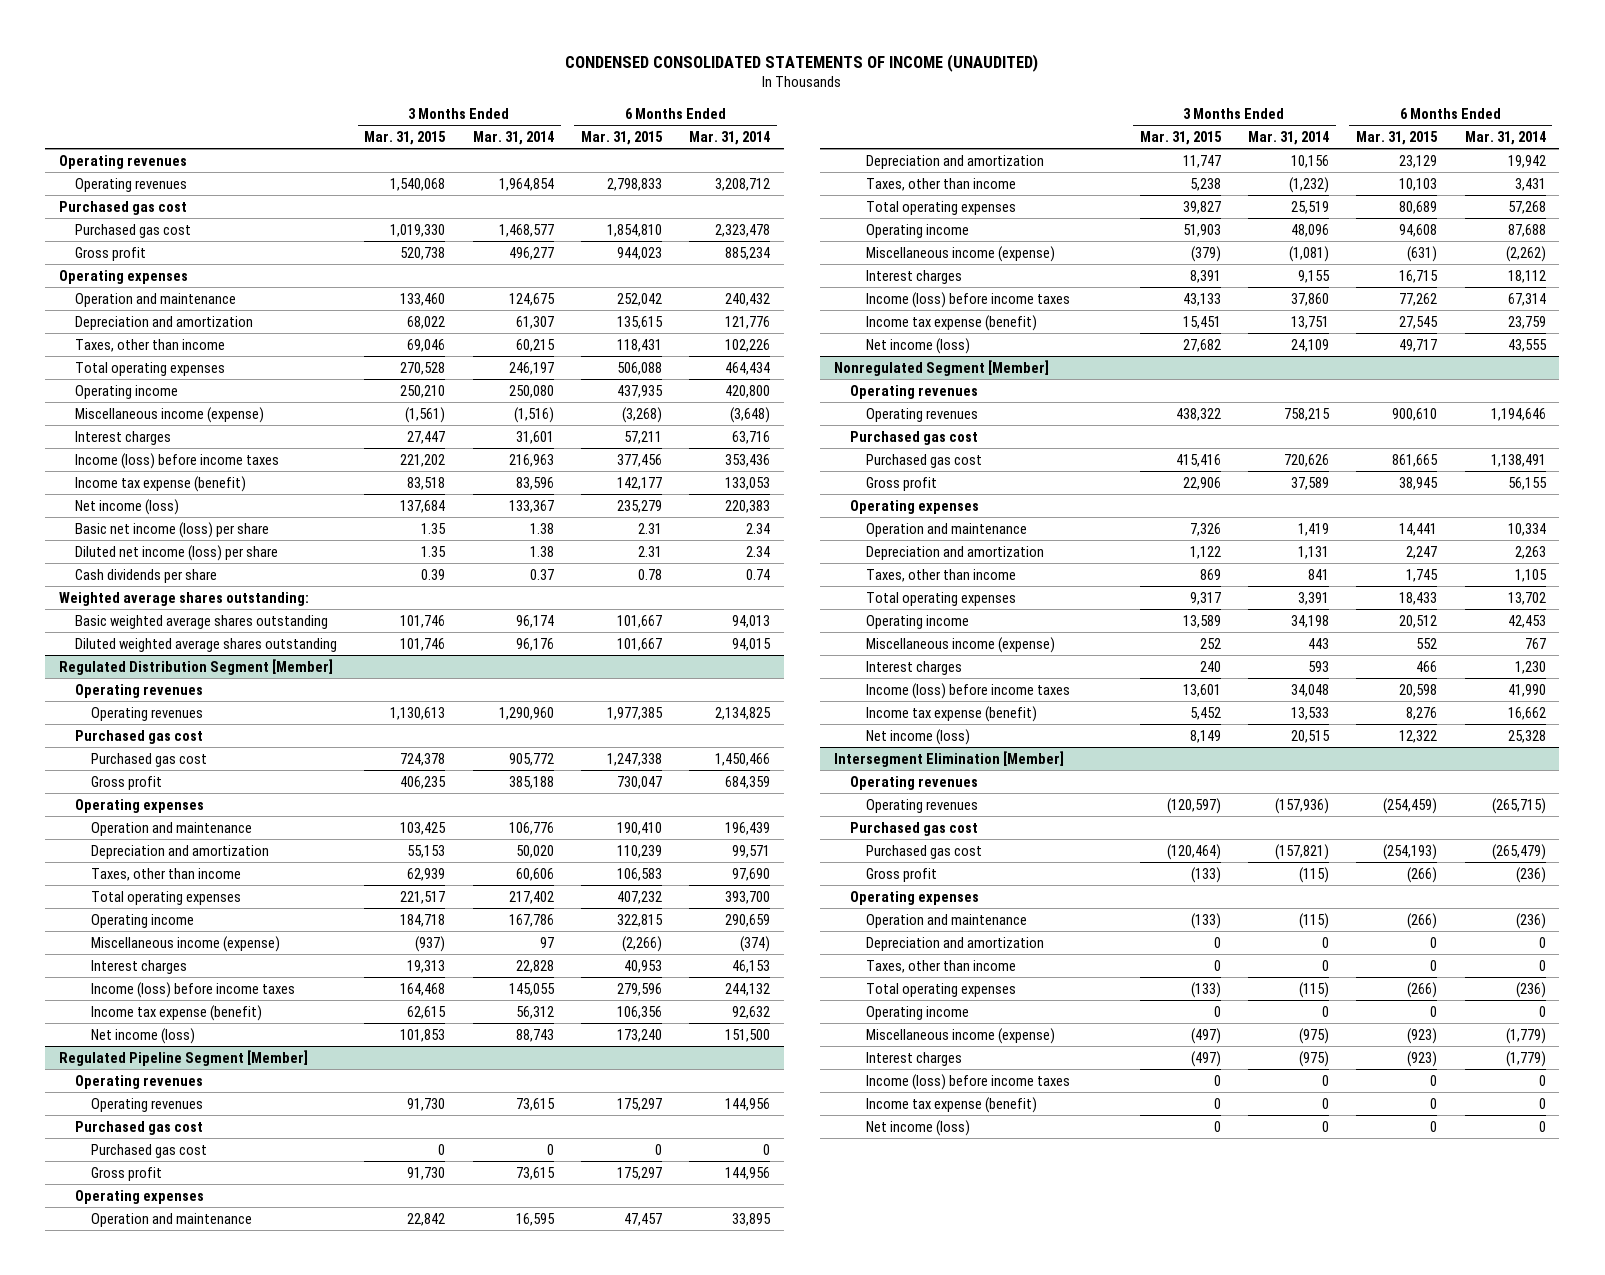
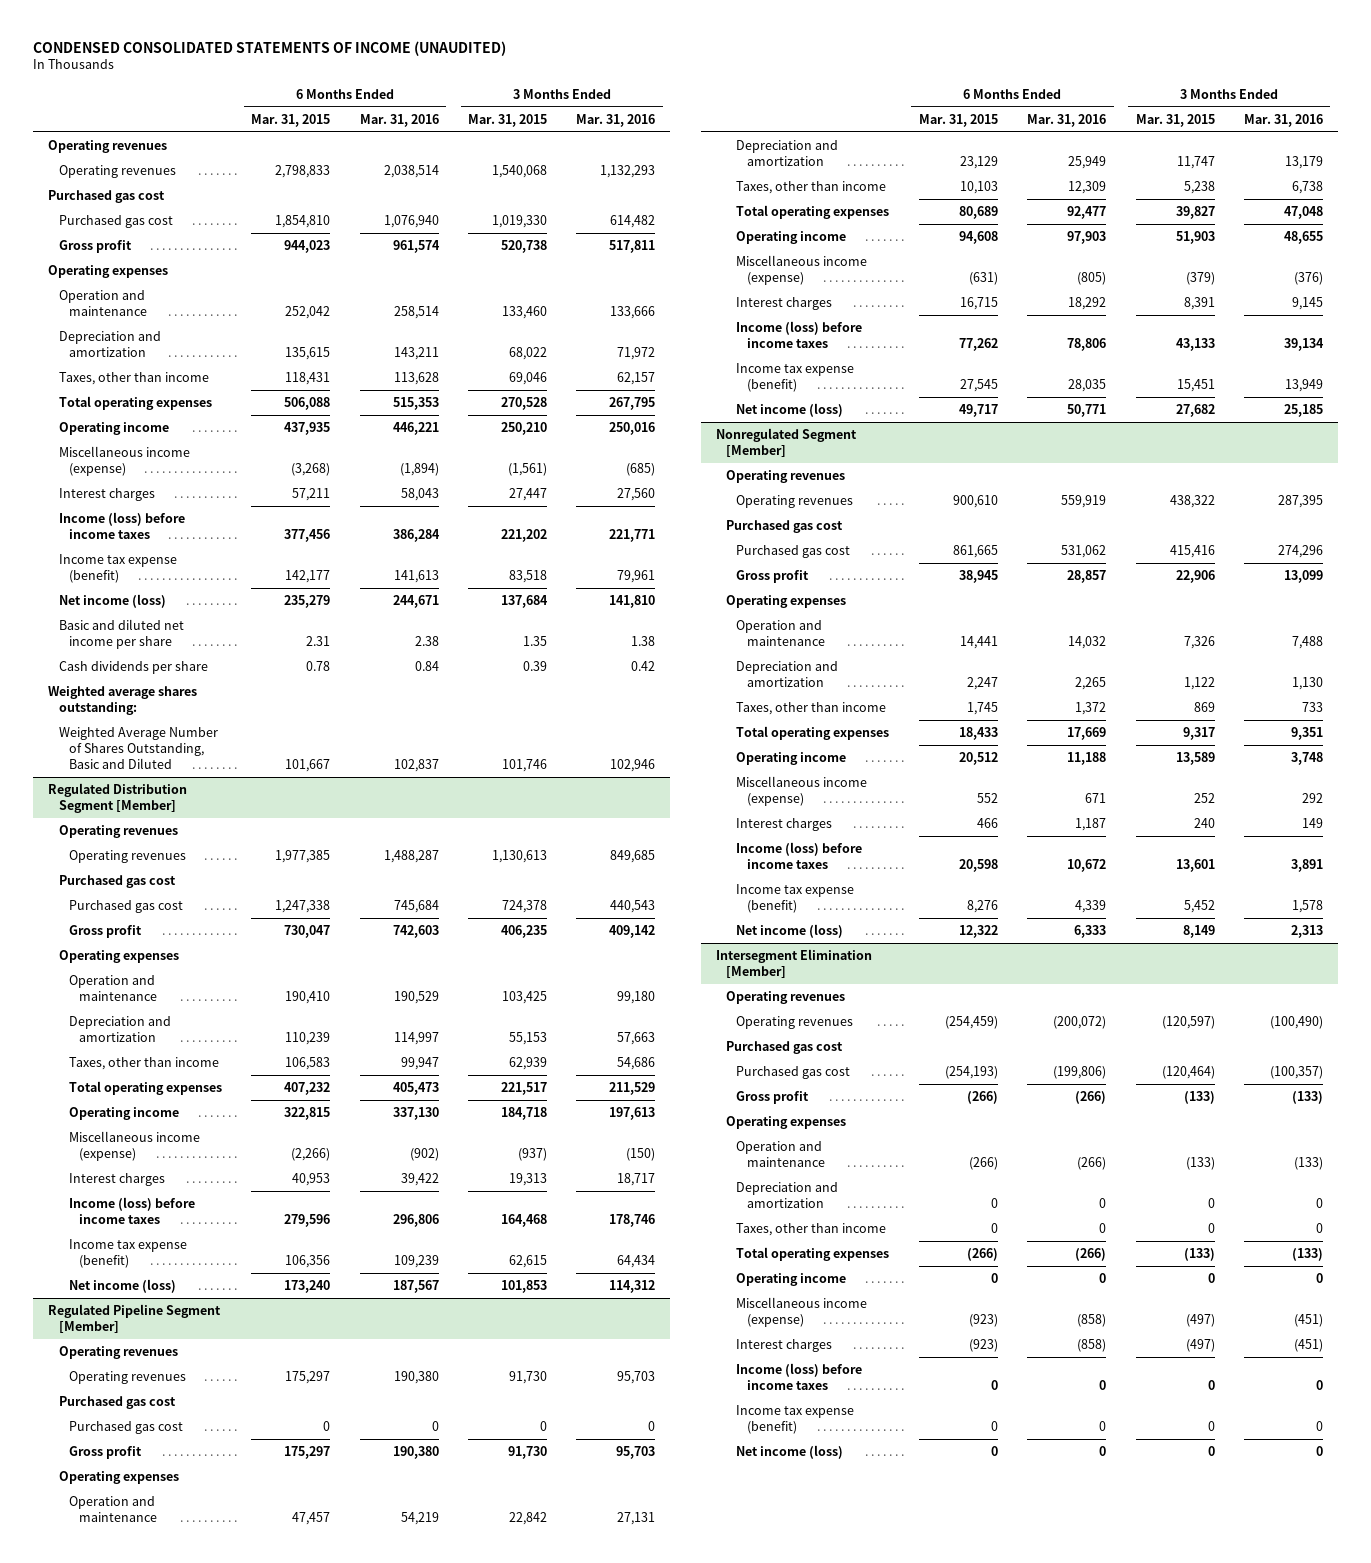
- | 3 Months Ended Mar. 31, 2015 | 3 Months Ended Mar. 31, 2014 | 6 Months Ended Mar. 31, 2015 | 6 Months Ended Mar. 31, 2014
+ | 6 Months Ended Mar. 31, 2015 | 6 Months Ended Mar. 31, 2016 | 3 Months Ended Mar. 31, 2015 | 3 Months Ended Mar. 31, 2016
- Basic net income (loss) per share | 1.35 | 1.38 | 2.31 | 2.34
- Diluted net income (loss) per share | 1.35 | 1.38 | 2.31 | 2.34
+ Basic and diluted net income per share | 2.31 | 2.38 | 1.35 | 1.38
- Basic weighted average shares outstanding | 101,746 | 96,174 | 101,667 | 94,013
- Diluted weighted average shares outstanding | 101,746 | 96,176 | 101,667 | 94,015
+ Weighted Average Number of Shares Outstanding, Basic and Diluted | 101,667 | 102,837 | 101,746 | 102,946

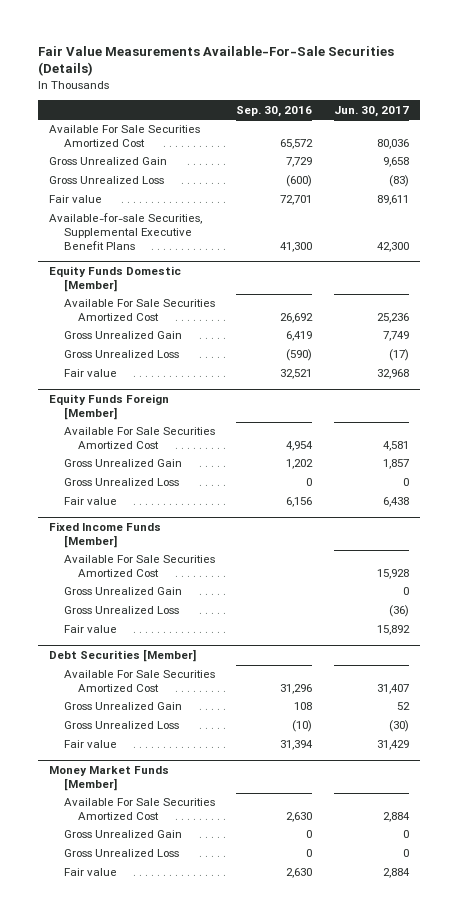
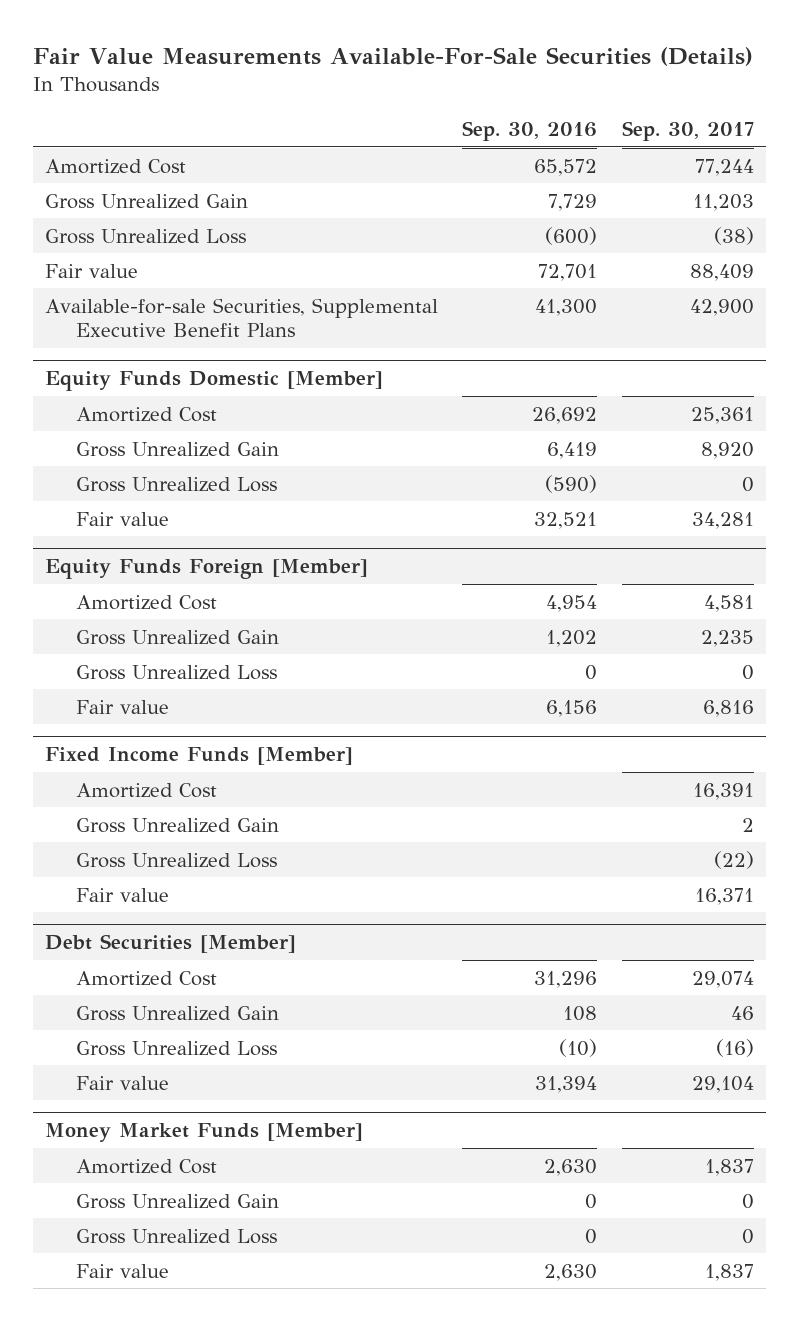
- | Sep. 30, 2016 | Jun. 30, 2017
+ | Sep. 30, 2016 | Sep. 30, 2017
- Available For Sale Securities Amortized Cost | 65,572 | 80,036
+ Amortized Cost | 65,572 | 77,244
@ Equity Funds Domestic [Member]
- Available For Sale Securities Amortized Cost | 26,692 | 25,236
+ Amortized Cost | 26,692 | 25,361
@ Equity Funds Foreign [Member]
- Available For Sale Securities Amortized Cost | 4,954 | 4,581
+ Amortized Cost | 4,954 | 4,581
@ Fixed Income Funds [Member]
- Available For Sale Securities Amortized Cost | | 15,928
+ Amortized Cost | | 16,391
@ Debt Securities [Member]
- Available For Sale Securities Amortized Cost | 31,296 | 31,407
+ Amortized Cost | 31,296 | 29,074
@ Money Market Funds [Member]
- Available For Sale Securities Amortized Cost | 2,630 | 2,884
+ Amortized Cost | 2,630 | 1,837

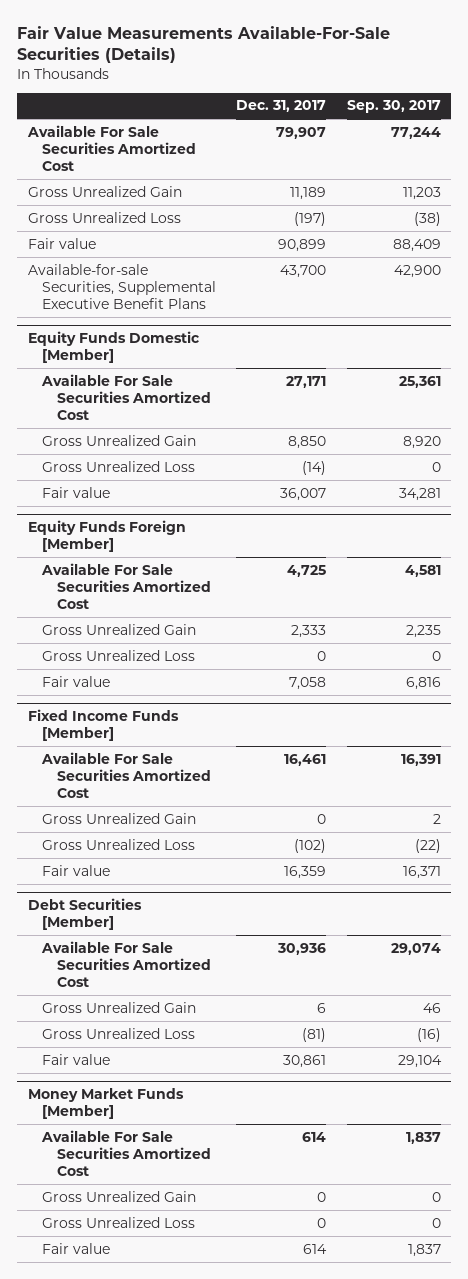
- | Sep. 30, 2016 | Sep. 30, 2017
+ | Dec. 31, 2017 | Sep. 30, 2017
- Amortized Cost | 65,572 | 77,244
+ Available For Sale Securities Amortized Cost | 79,907 | 77,244
@ Equity Funds Domestic [Member]
- Amortized Cost | 26,692 | 25,361
+ Available For Sale Securities Amortized Cost | 27,171 | 25,361
@ Equity Funds Foreign [Member]
- Amortized Cost | 4,954 | 4,581
+ Available For Sale Securities Amortized Cost | 4,725 | 4,581
@ Fixed Income Funds [Member]
- Amortized Cost | | 16,391
+ Available For Sale Securities Amortized Cost | 16,461 | 16,391
@ Debt Securities [Member]
- Amortized Cost | 31,296 | 29,074
+ Available For Sale Securities Amortized Cost | 30,936 | 29,074
@ Money Market Funds [Member]
- Amortized Cost | 2,630 | 1,837
+ Available For Sale Securities Amortized Cost | 614 | 1,837

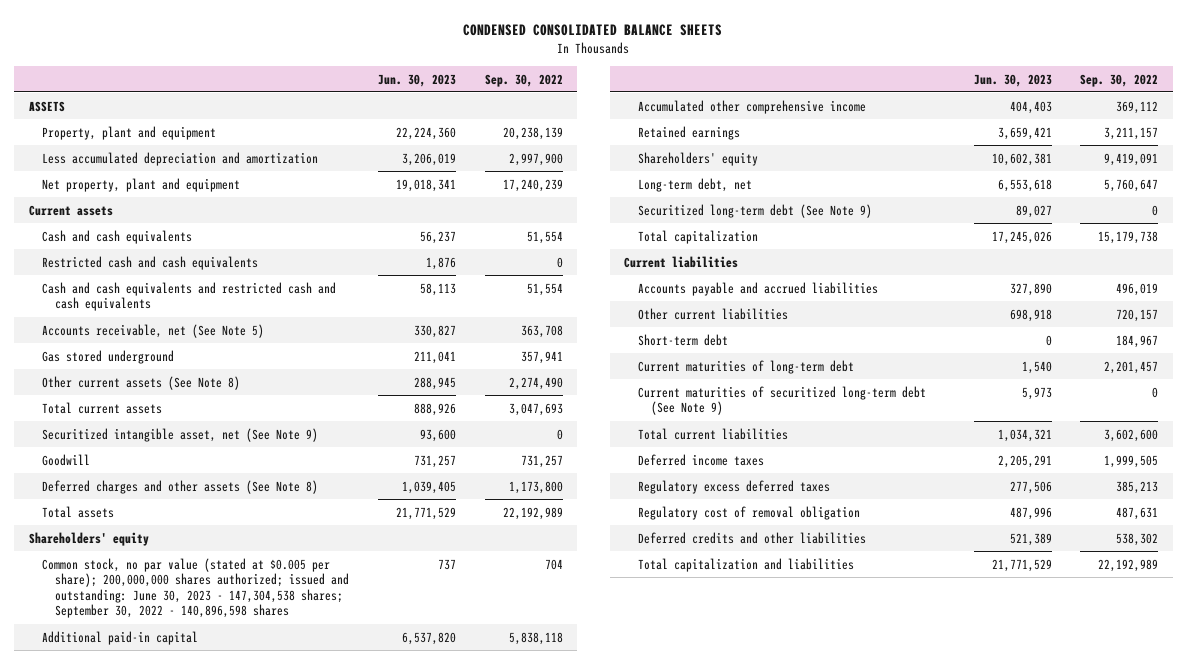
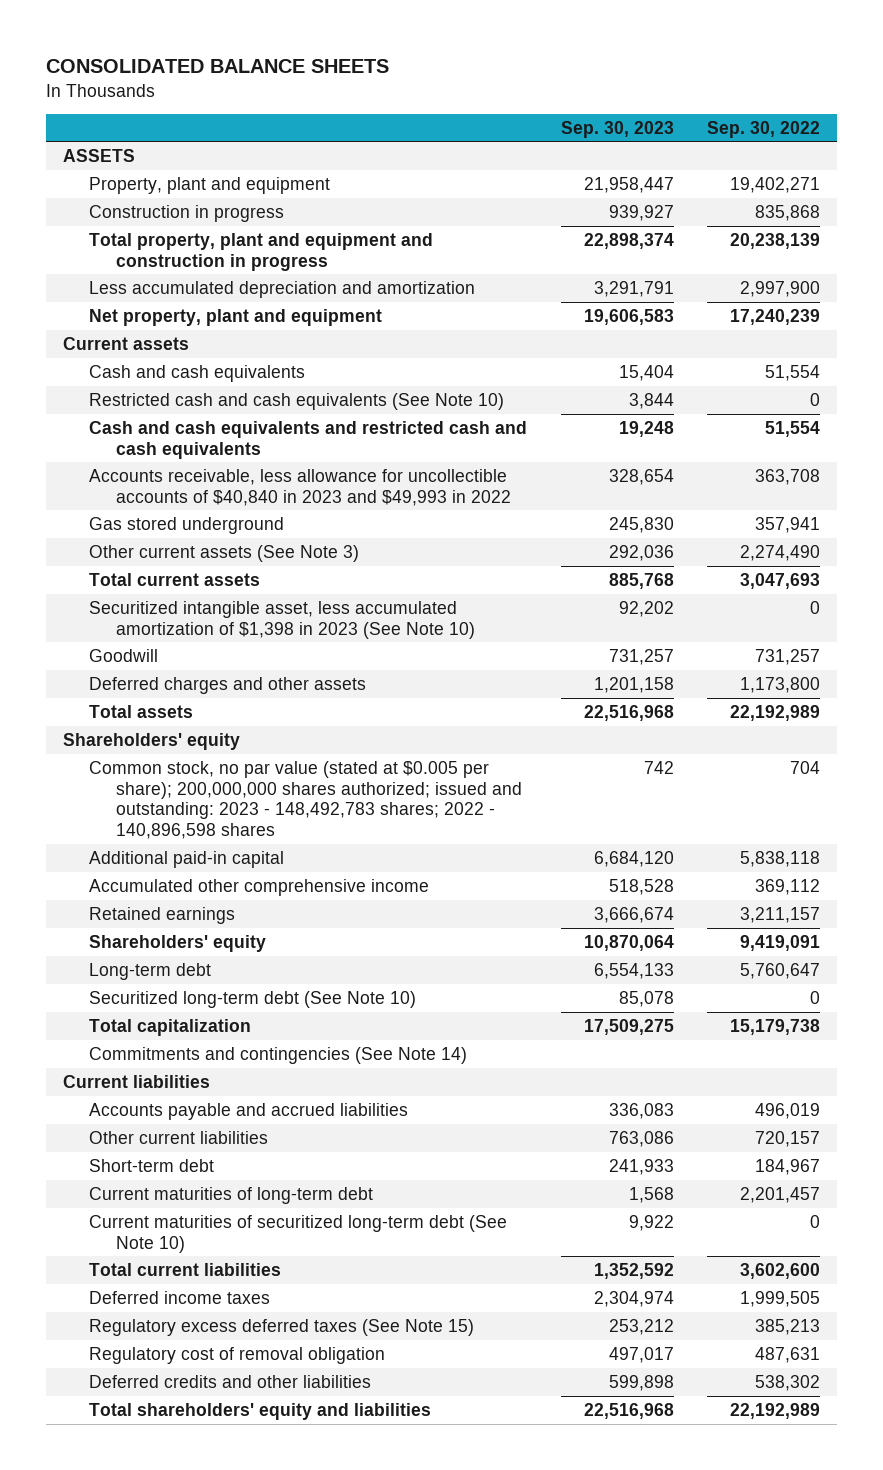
- CONDENSED CONSOLIDATED BALANCE SHEETS
+ CONSOLIDATED BALANCE SHEETS
- | Jun. 30, 2023 | Sep. 30, 2022
+ | Sep. 30, 2023 | Sep. 30, 2022
- Property, plant and equipment | 22,224,360 | 20,238,139
+ Property, plant and equipment | 21,958,447 | 19,402,271
+ Construction in progress | 939,927 | 835,868
+ Total property, plant and equipment and construction in progress | 22,898,374 | 20,238,139
- Restricted cash and cash equivalents | 1,876 | 0
+ Restricted cash and cash equivalents (See Note 10) | 3,844 | 0
- Accounts receivable, net (See Note 5) | 330,827 | 363,708
+ Accounts receivable, less allowance for uncollectible accounts of $40,840 in 2023 and $49,993 in 2022 | 328,654 | 363,708
- Other current assets (See Note 8) | 288,945 | 2,274,490
+ Other current assets (See Note 3) | 292,036 | 2,274,490
- Securitized intangible asset, net (See Note 9) | 93,600 | 0
+ Securitized intangible asset, less accumulated amortization of $1,398 in 2023 (See Note 10) | 92,202 | 0
- Deferred charges and other assets (See Note 8) | 1,039,405 | 1,173,800
+ Deferred charges and other assets | 1,201,158 | 1,173,800
- Common stock, no par value (stated at $0.005 per share); 200,000,000 shares authorized; issued and outstanding: June 30, 2023 - 147,304,538 shares; September 30, 2022 - 140,896,598 shares | 737 | 704
+ Common stock, no par value (stated at $0.005 per share); 200,000,000 shares authorized; issued and outstanding: 2023 - 148,492,783 shares; 2022 - 140,896,598 shares | 742 | 704
- Long-term debt, net | 6,553,618 | 5,760,647
- Securitized long-term debt (See Note 9) | 89,027 | 0
+ Long-term debt | 6,554,133 | 5,760,647
+ Securitized long-term debt (See Note 10) | 85,078 | 0
+ Commitments and contingencies (See Note 14)
- Current maturities of securitized long-term debt (See Note 9) | 5,973 | 0
+ Current maturities of securitized long-term debt (See Note 10) | 9,922 | 0
- Regulatory excess deferred taxes | 277,506 | 385,213
+ Regulatory excess deferred taxes (See Note 15) | 253,212 | 385,213
- Total capitalization and liabilities | 21,771,529 | 22,192,989
+ Total shareholders' equity and liabilities | 22,516,968 | 22,192,989

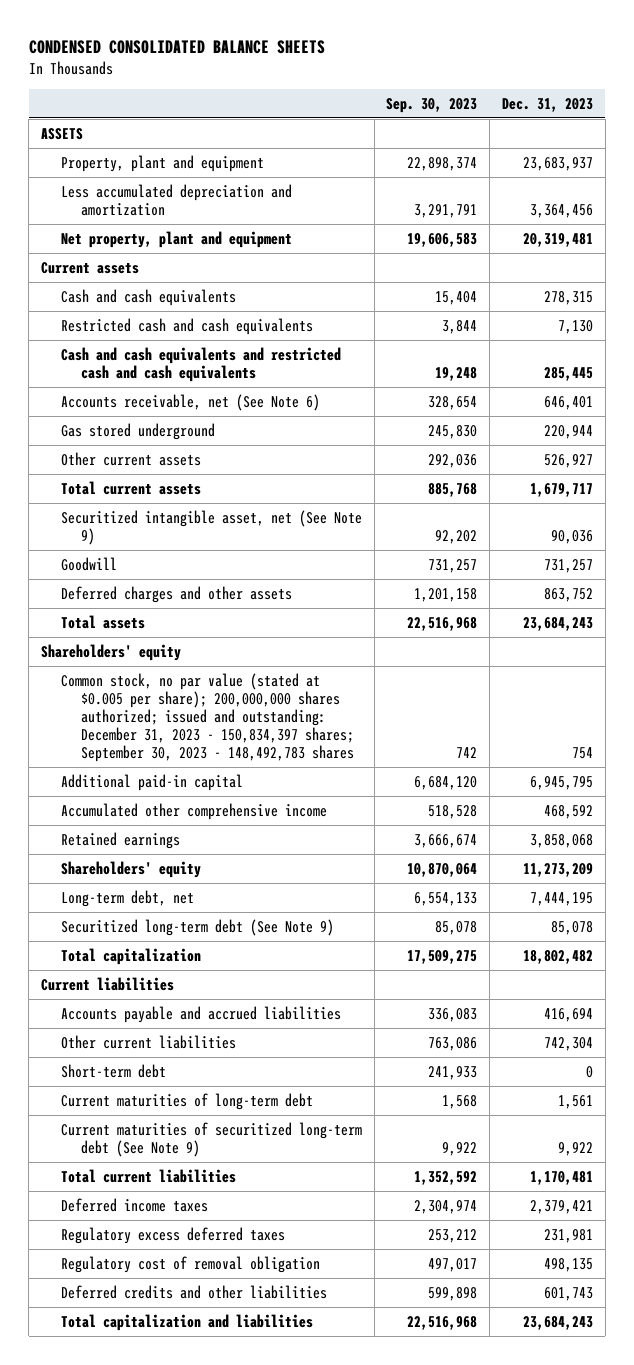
- CONSOLIDATED BALANCE SHEETS
+ CONDENSED CONSOLIDATED BALANCE SHEETS
- | Sep. 30, 2023 | Sep. 30, 2022
+ | Sep. 30, 2023 | Dec. 31, 2023
- Property, plant and equipment | 21,958,447 | 19,402,271
- Construction in progress | 939,927 | 835,868
- Total property, plant and equipment and construction in progress | 22,898,374 | 20,238,139
+ Property, plant and equipment | 22,898,374 | 23,683,937
- Restricted cash and cash equivalents (See Note 10) | 3,844 | 0
+ Restricted cash and cash equivalents | 3,844 | 7,130
- Accounts receivable, less allowance for uncollectible accounts of $40,840 in 2023 and $49,993 in 2022 | 328,654 | 363,708
+ Accounts receivable, net (See Note 6) | 328,654 | 646,401
- Other current assets (See Note 3) | 292,036 | 2,274,490
+ Other current assets | 292,036 | 526,927
- Securitized intangible asset, less accumulated amortization of $1,398 in 2023 (See Note 10) | 92,202 | 0
+ Securitized intangible asset, net (See Note 9) | 92,202 | 90,036
- Common stock, no par value (stated at $0.005 per share); 200,000,000 shares authorized; issued and outstanding: 2023 - 148,492,783 shares; 2022 - 140,896,598 shares | 742 | 704
+ Common stock, no par value (stated at $0.005 per share); 200,000,000 shares authorized; issued and outstanding: December 31, 2023 - 150,834,397 shares; September 30, 2023 - 148,492,783 shares | 742 | 754
- Long-term debt | 6,554,133 | 5,760,647
- Securitized long-term debt (See Note 10) | 85,078 | 0
+ Long-term debt, net | 6,554,133 | 7,444,195
+ Securitized long-term debt (See Note 9) | 85,078 | 85,078
- Commitments and contingencies (See Note 14)
- Current maturities of securitized long-term debt (See Note 10) | 9,922 | 0
+ Current maturities of securitized long-term debt (See Note 9) | 9,922 | 9,922
- Regulatory excess deferred taxes (See Note 15) | 253,212 | 385,213
+ Regulatory excess deferred taxes | 253,212 | 231,981
- Total shareholders' equity and liabilities | 22,516,968 | 22,192,989
+ Total capitalization and liabilities | 22,516,968 | 23,684,243

